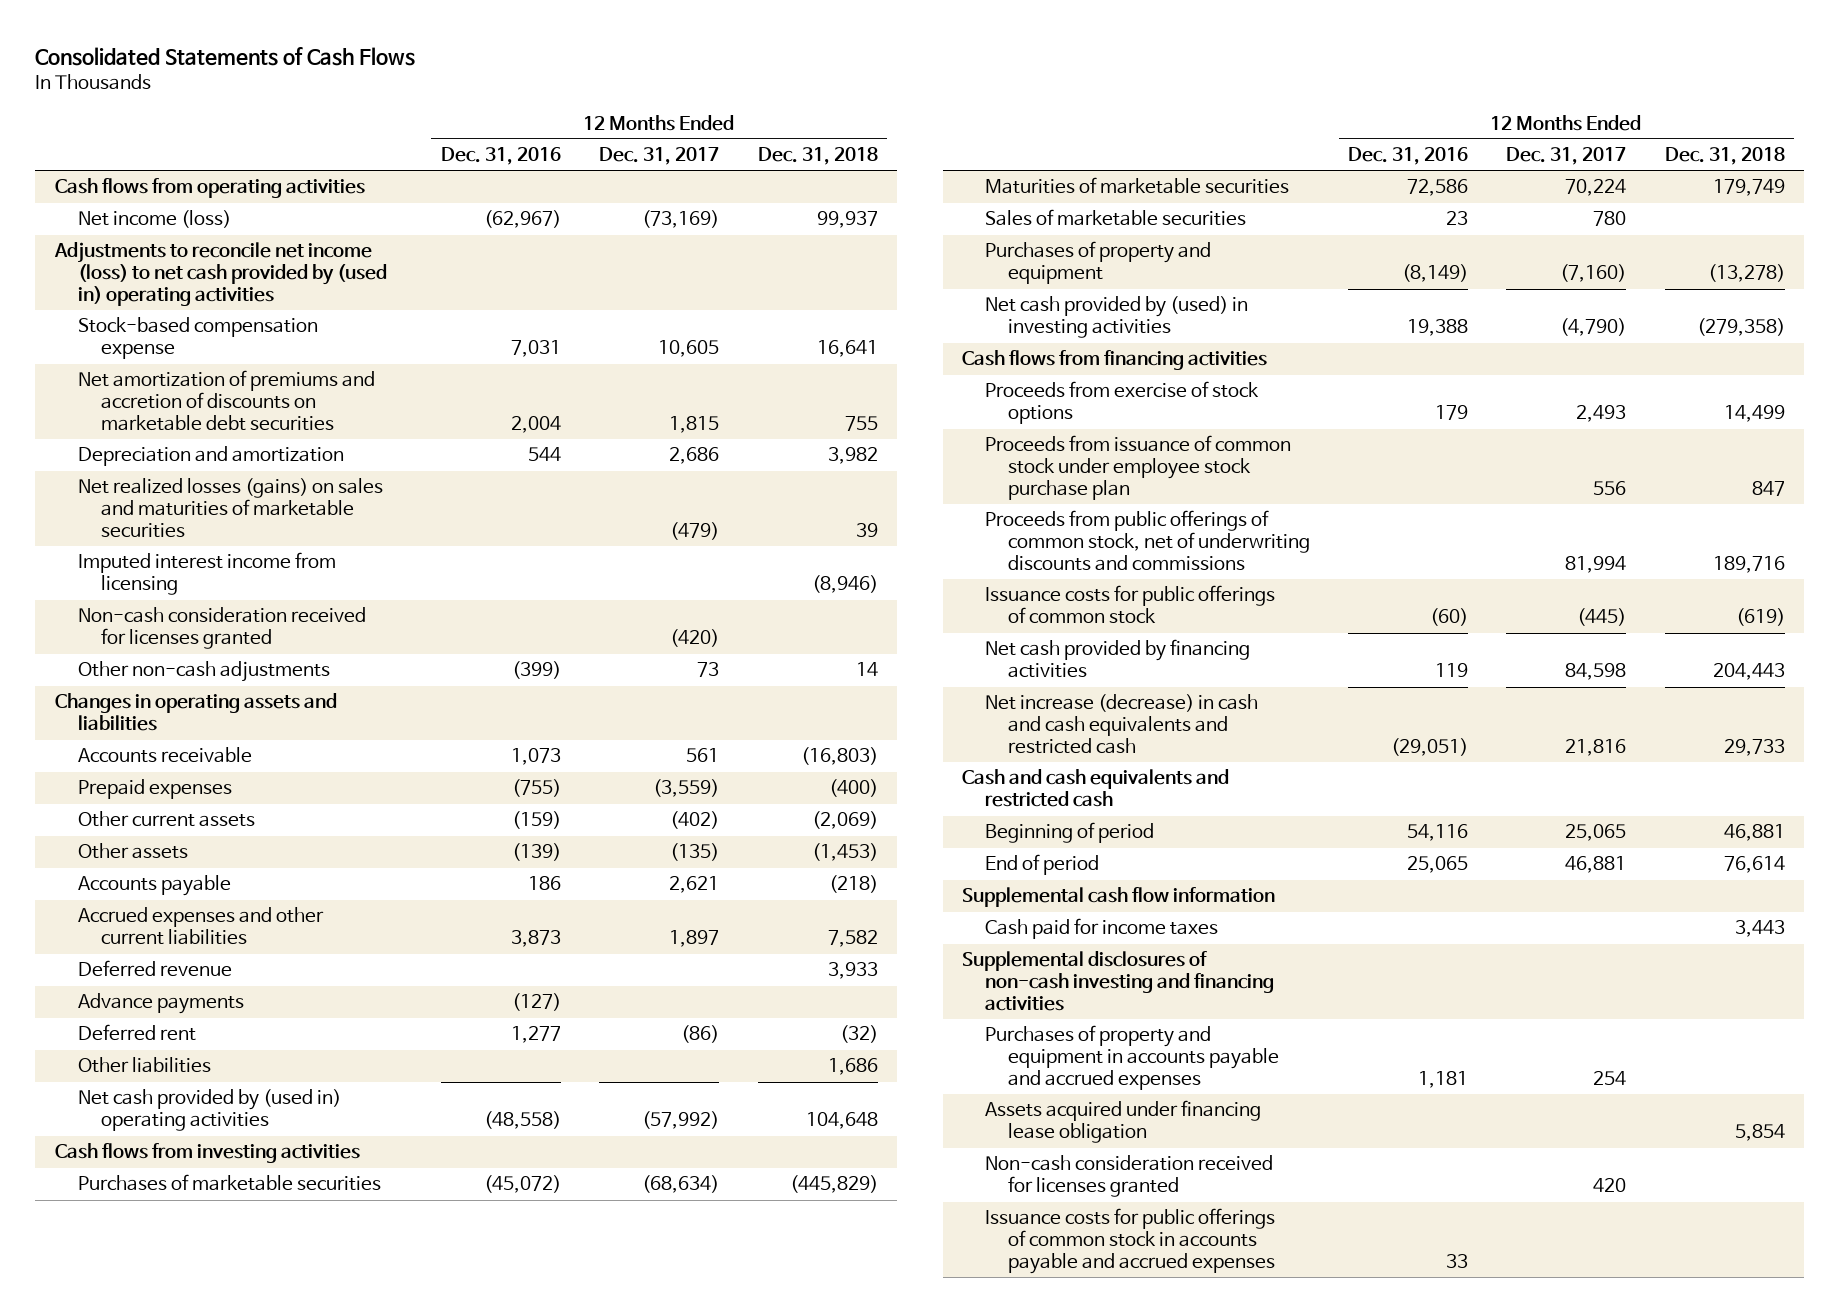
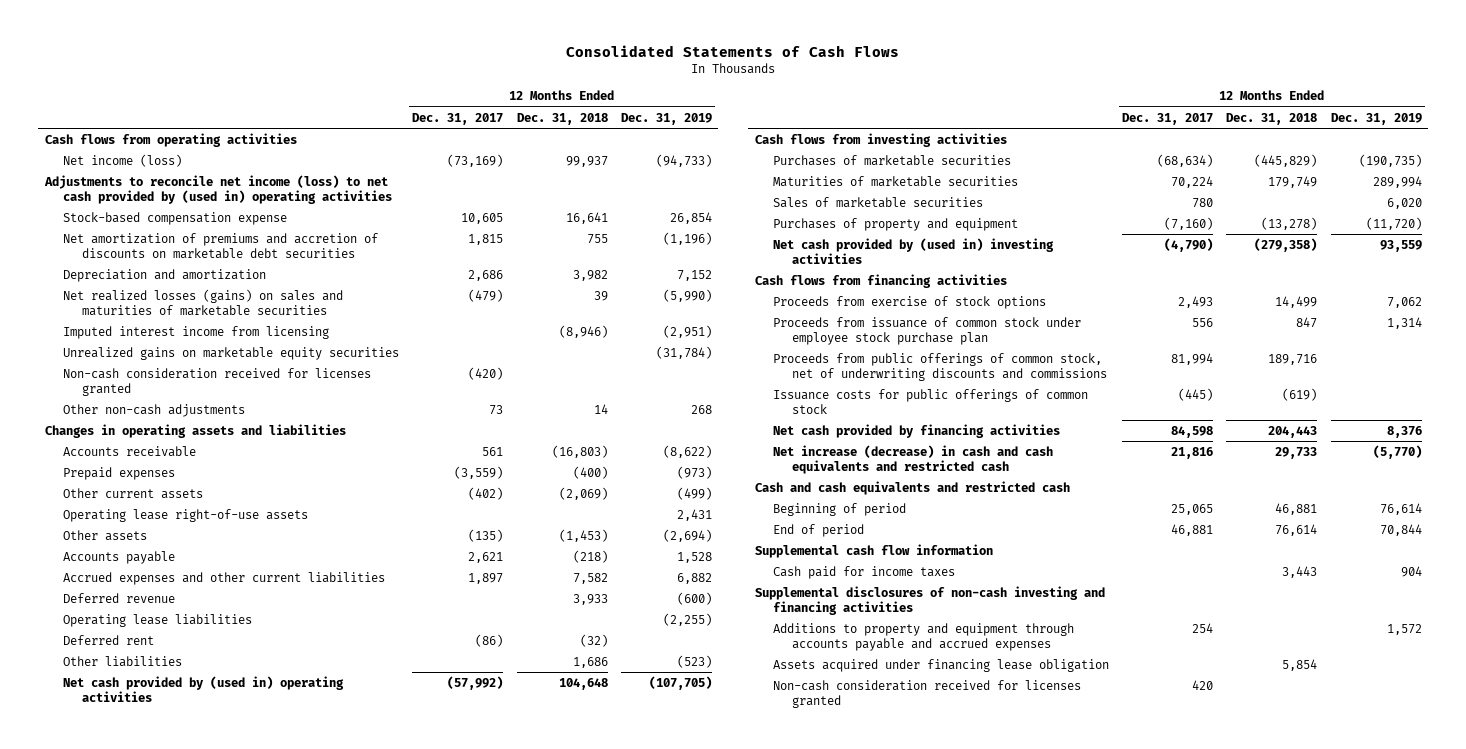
- | 12 Months Ended Dec. 31, 2016 | 12 Months Ended Dec. 31, 2017 | 12 Months Ended Dec. 31, 2018
+ | 12 Months Ended Dec. 31, 2017 | 12 Months Ended Dec. 31, 2018 | 12 Months Ended Dec. 31, 2019
+ Unrealized gains on marketable equity securities | | | (31,784)
+ Operating lease right-of-use assets | | | 2,431
- Advance payments | (127) | |
+ Operating lease liabilities | | | (2,255)
- Net cash provided by (used) in investing activities | 19,388 | (4,790) | (279,358)
+ Net cash provided by (used in) investing activities | (4,790) | (279,358) | 93,559
- Purchases of property and equipment in accounts payable and accrued expenses | 1,181 | 254 |
+ Additions to property and equipment through accounts payable and accrued expenses | 254 | | 1,572
- Issuance costs for public offerings of common stock in accounts payable and accrued expenses | 33 | |

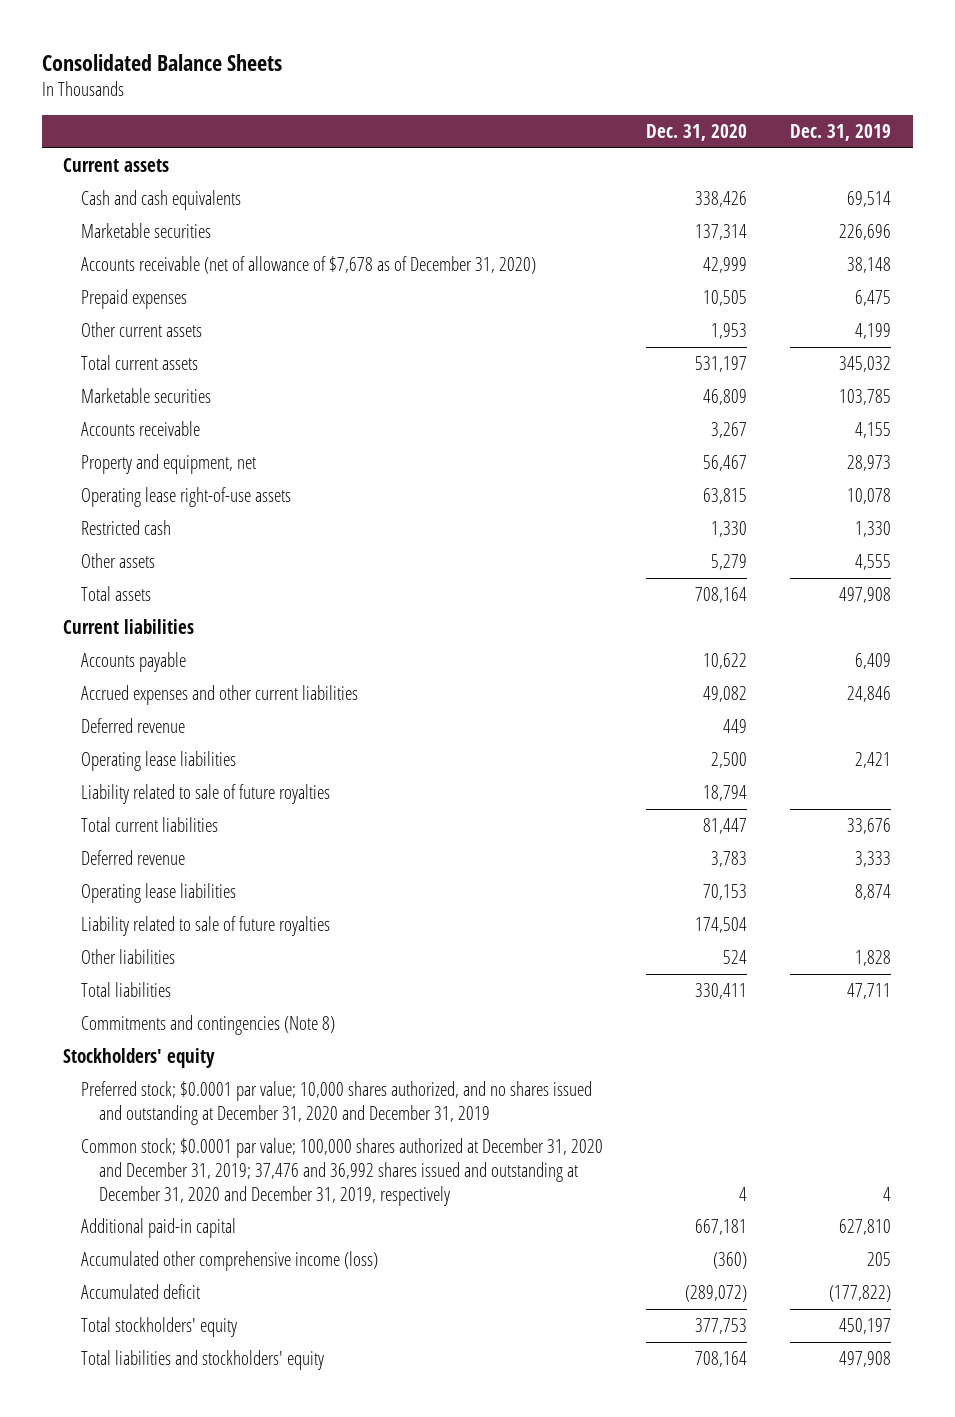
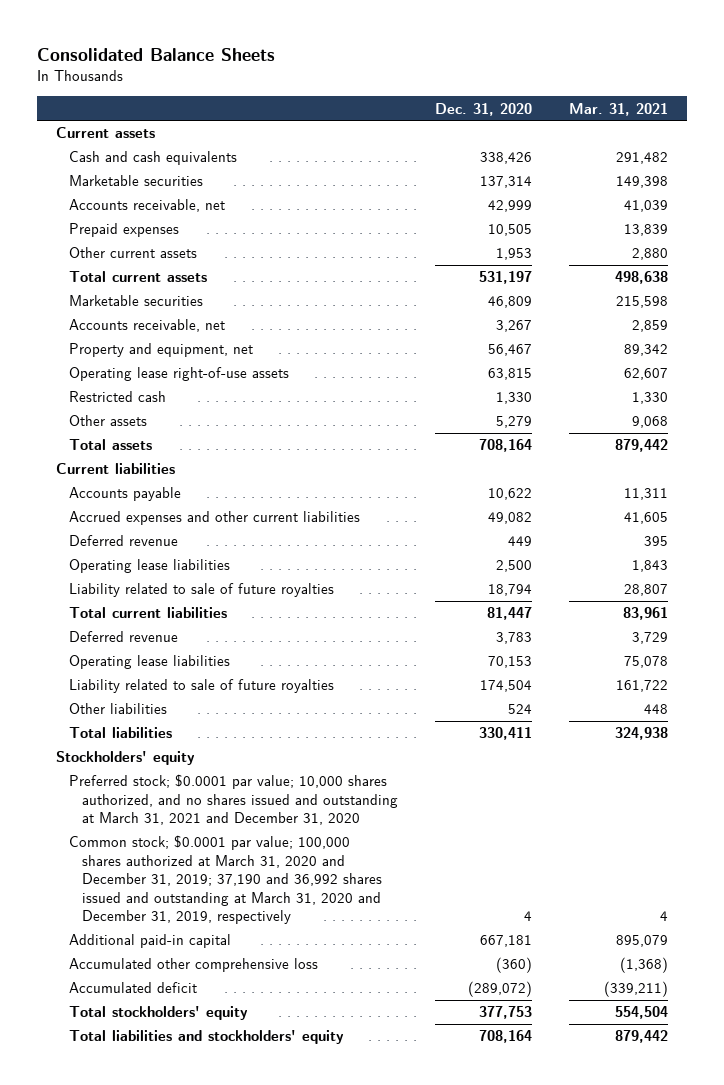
- | Dec. 31, 2020 | Dec. 31, 2019
+ | Dec. 31, 2020 | Mar. 31, 2021
- Accounts receivable (net of allowance of $7,678 as of December 31, 2020) | 42,999 | 38,148
+ Accounts receivable, net | 42,999 | 41,039
- Accounts receivable | 3,267 | 4,155
+ Accounts receivable, net | 3,267 | 2,859
- Commitments and contingencies (Note 8)
- Preferred stock; $0.0001 par value; 10,000 shares authorized, and no shares issued and outstanding at December 31, 2020 and December 31, 2019
- Common stock; $0.0001 par value; 100,000 shares authorized at December 31, 2020 and December 31, 2019; 37,476 and 36,992 shares issued and outstanding at December 31, 2020 and December 31, 2019, respectively | 4 | 4
+ Preferred stock; $0.0001 par value; 10,000 shares authorized, and no shares issued and outstanding at March 31, 2021 and December 31, 2020
+ Common stock; $0.0001 par value; 100,000 shares authorized at March 31, 2020 and December 31, 2019; 37,190 and 36,992 shares issued and outstanding at March 31, 2020 and December 31, 2019, respectively | 4 | 4
- Accumulated other comprehensive income (loss) | (360) | 205
+ Accumulated other comprehensive loss | (360) | (1,368)

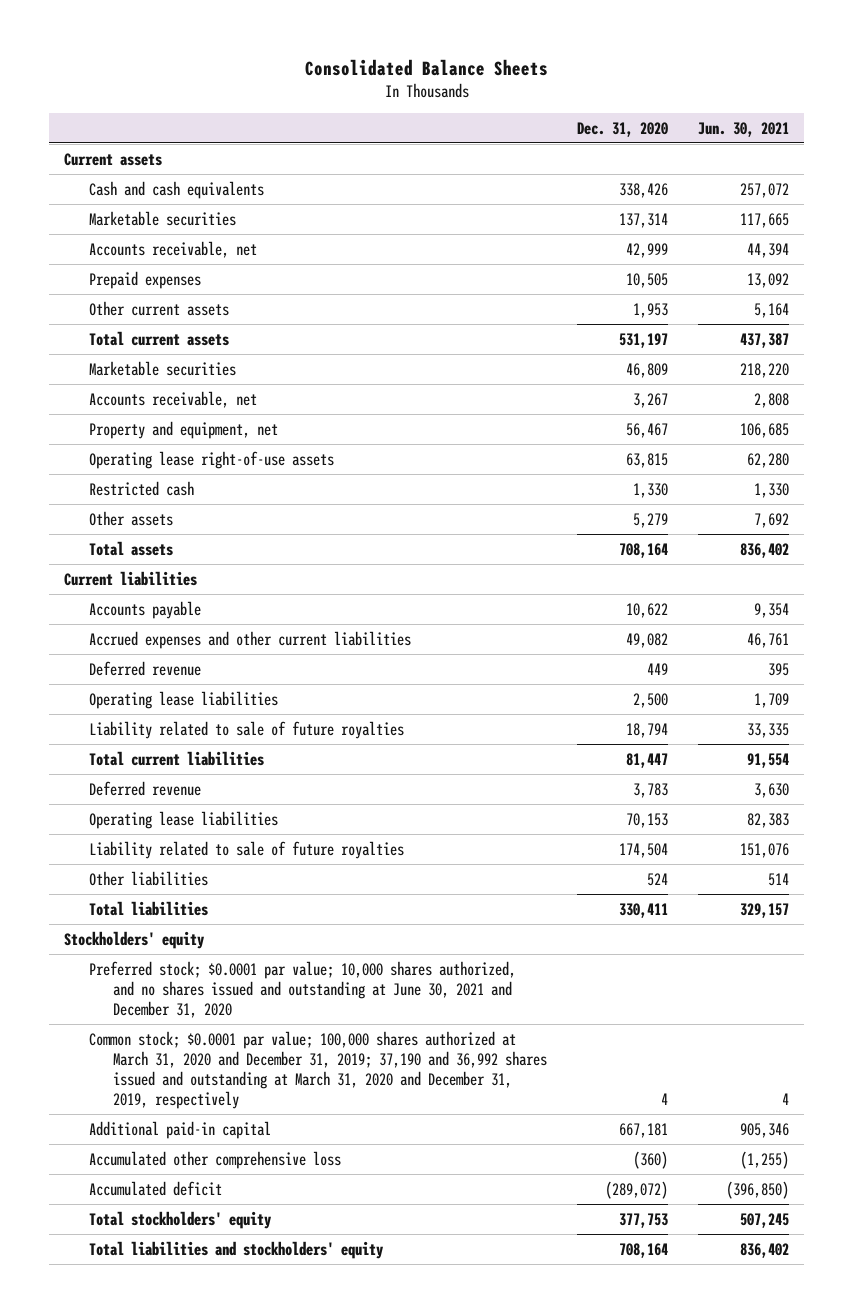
- | Dec. 31, 2020 | Mar. 31, 2021
+ | Dec. 31, 2020 | Jun. 30, 2021
- Preferred stock; $0.0001 par value; 10,000 shares authorized, and no shares issued and outstanding at March 31, 2021 and December 31, 2020
+ Preferred stock; $0.0001 par value; 10,000 shares authorized, and no shares issued and outstanding at June 30, 2021 and December 31, 2020

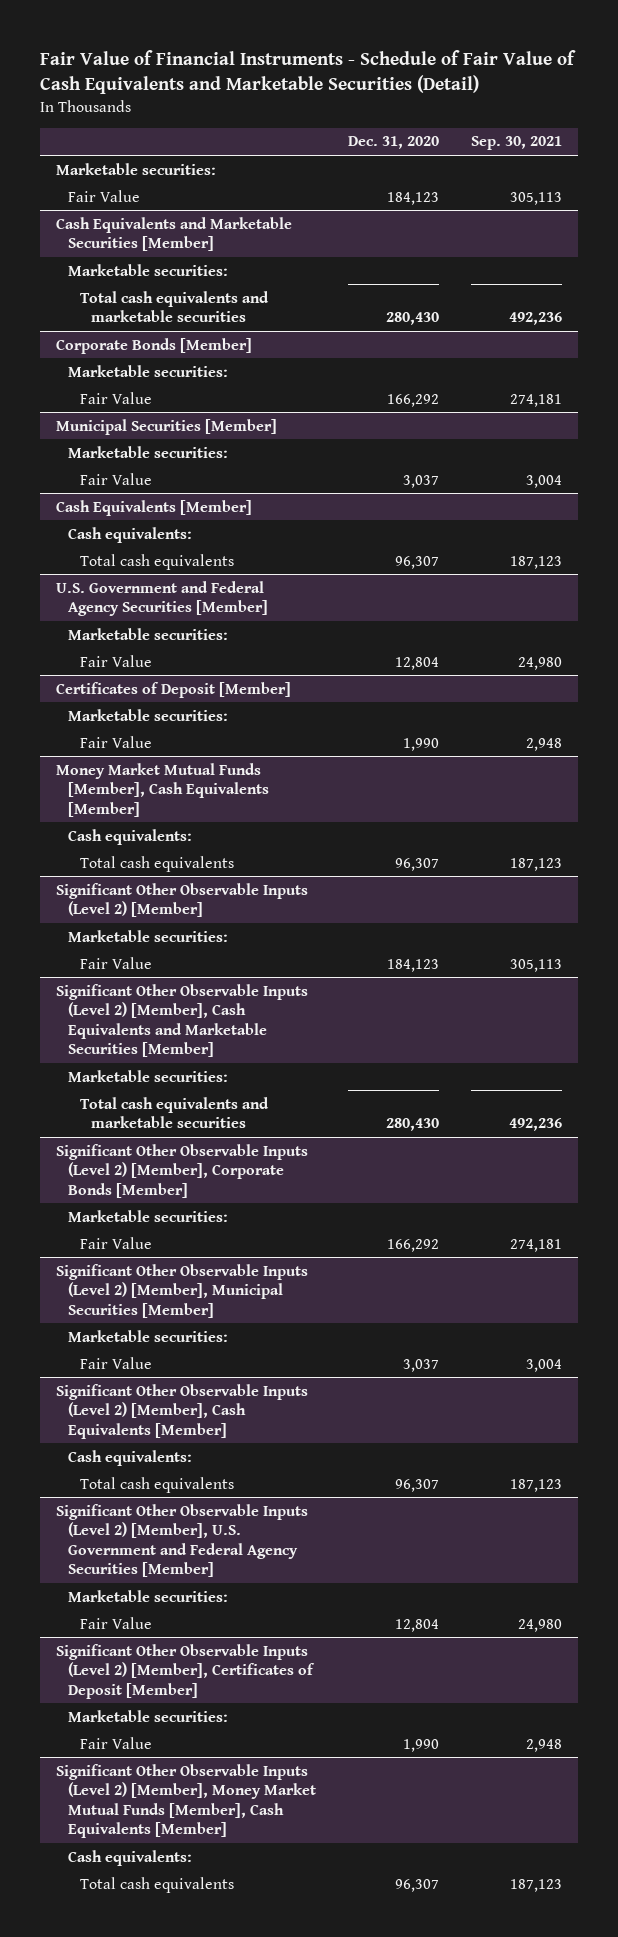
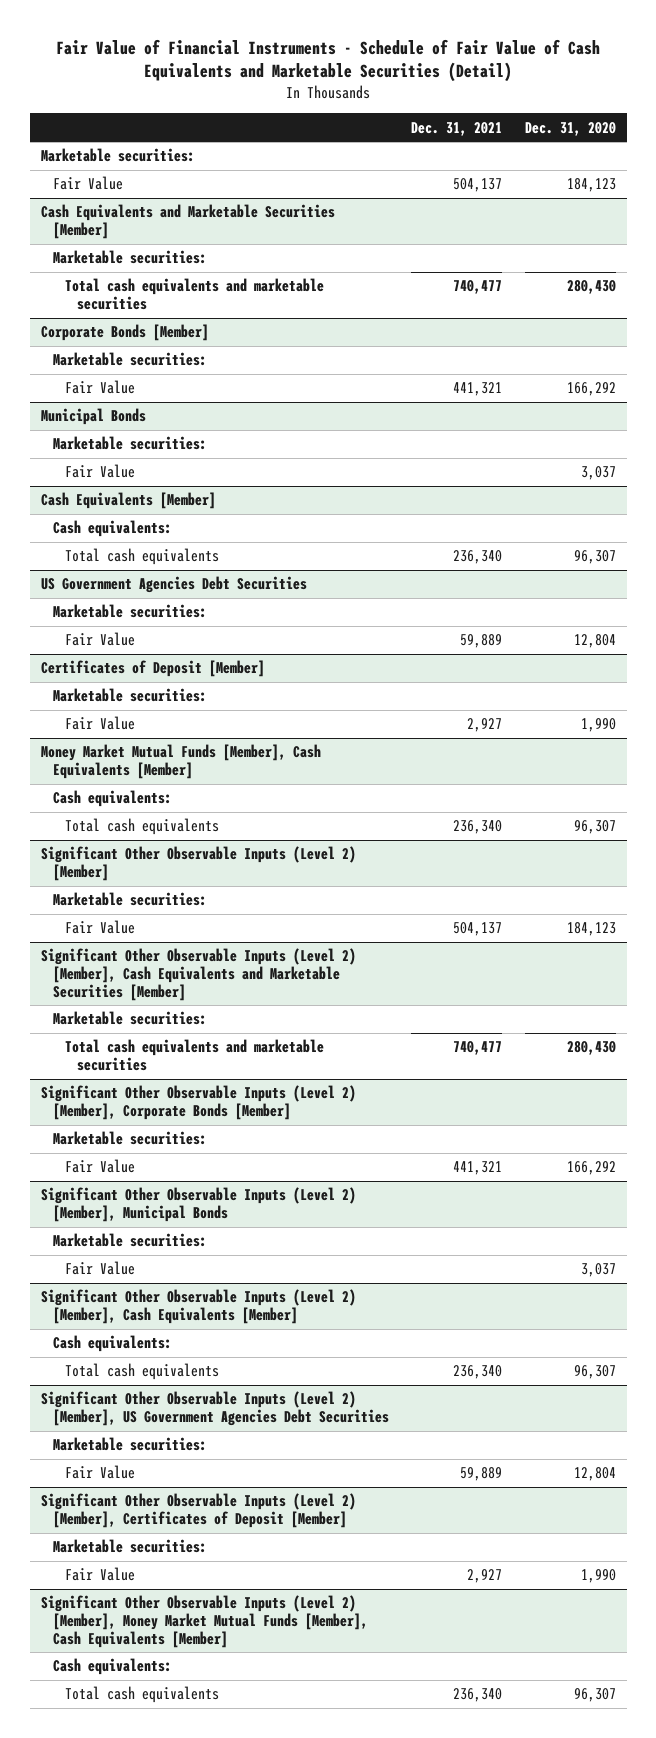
- | Dec. 31, 2020 | Sep. 30, 2021
+ | Dec. 31, 2021 | Dec. 31, 2020
- Municipal Securities [Member]
+ Municipal Bonds
- U.S. Government and Federal Agency Securities [Member]
+ US Government Agencies Debt Securities
- Significant Other Observable Inputs (Level 2) [Member], Municipal Securities [Member]
+ Significant Other Observable Inputs (Level 2) [Member], Municipal Bonds
- Significant Other Observable Inputs (Level 2) [Member], U.S. Government and Federal Agency Securities [Member]
+ Significant Other Observable Inputs (Level 2) [Member], US Government Agencies Debt Securities

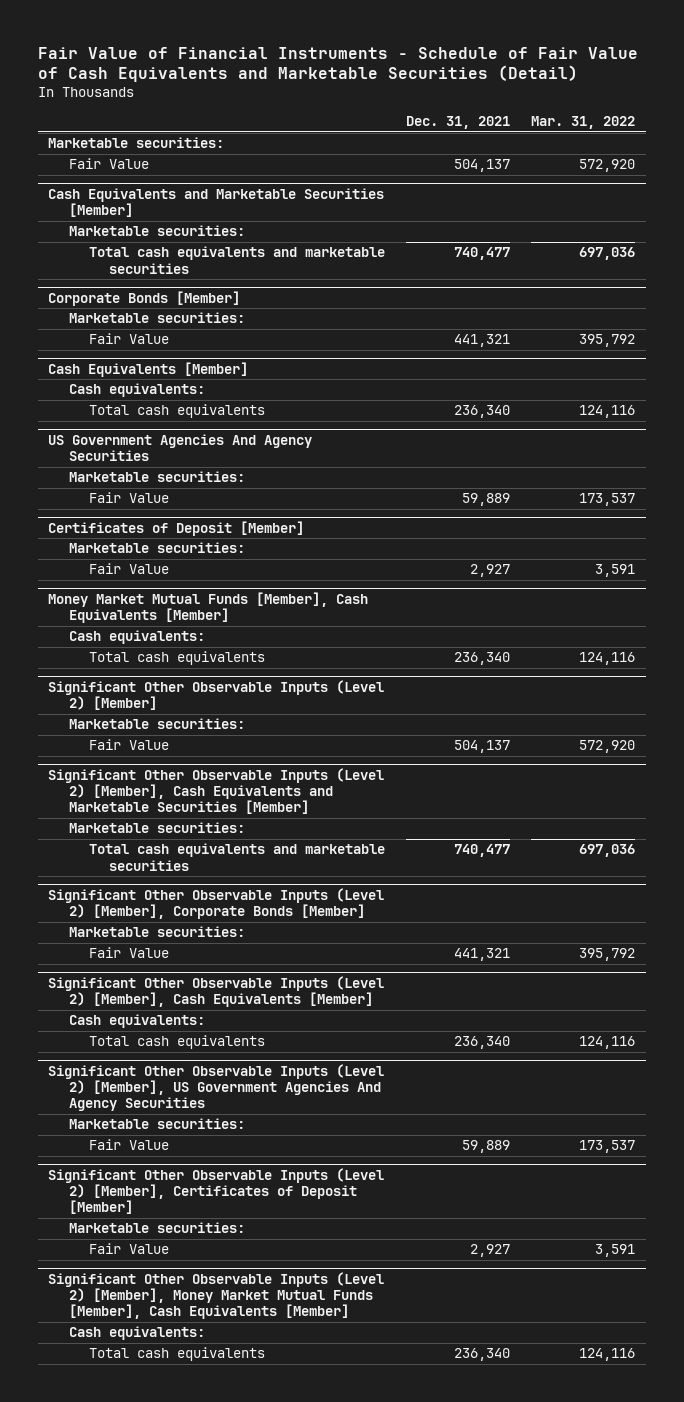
- | Dec. 31, 2021 | Dec. 31, 2020
+ | Dec. 31, 2021 | Mar. 31, 2022
- Municipal Bonds
- Marketable securities:
- Fair Value | | 3,037
- US Government Agencies Debt Securities
+ US Government Agencies And Agency Securities
- Significant Other Observable Inputs (Level 2) [Member], Municipal Bonds
- Marketable securities:
- Fair Value | | 3,037
- Significant Other Observable Inputs (Level 2) [Member], US Government Agencies Debt Securities
+ Significant Other Observable Inputs (Level 2) [Member], US Government Agencies And Agency Securities

